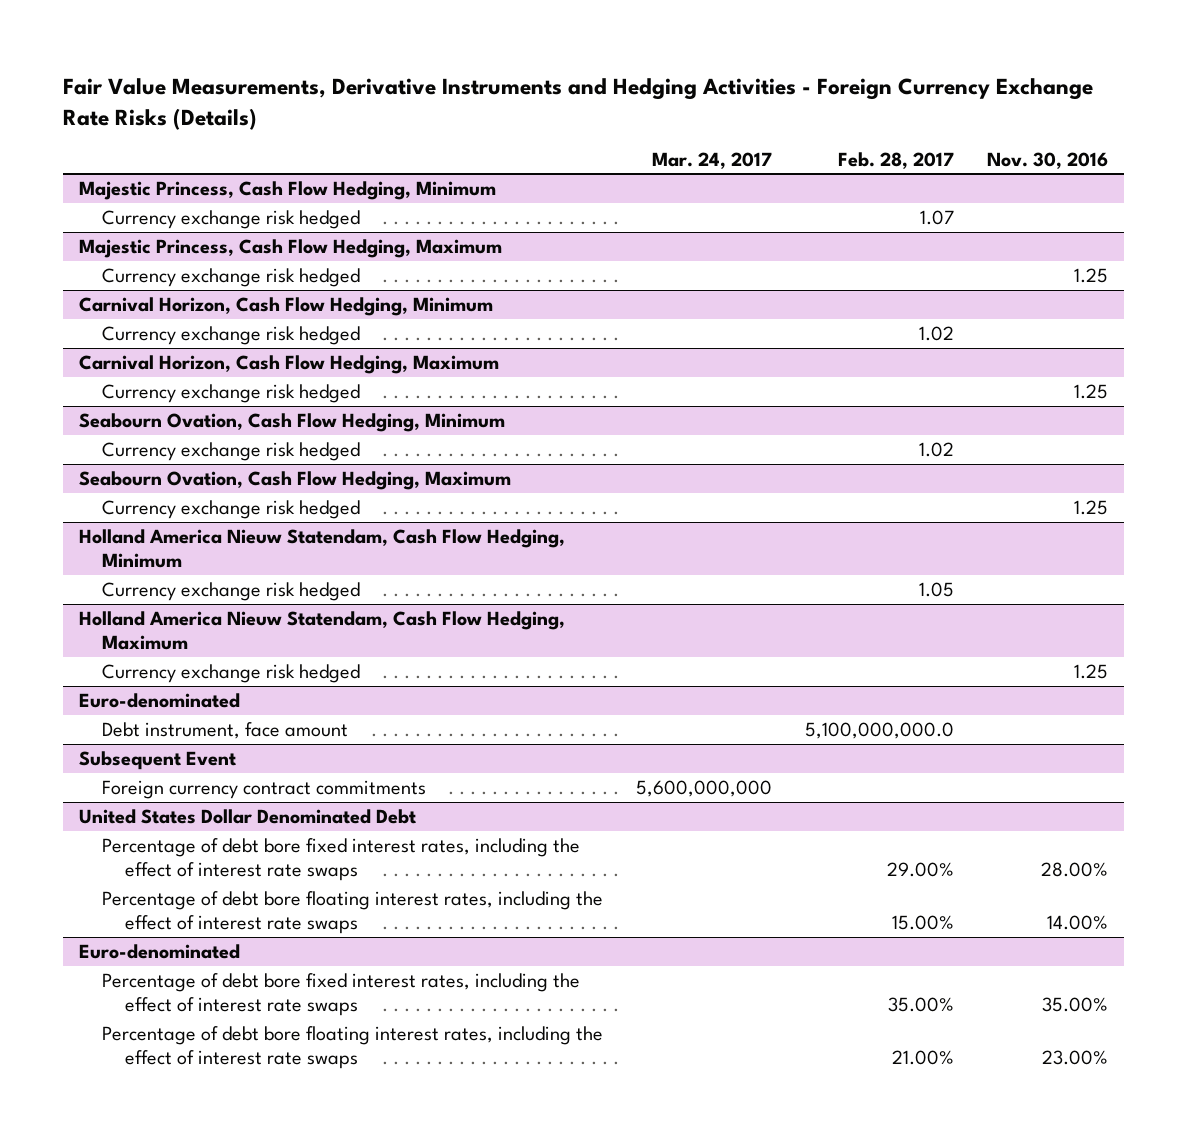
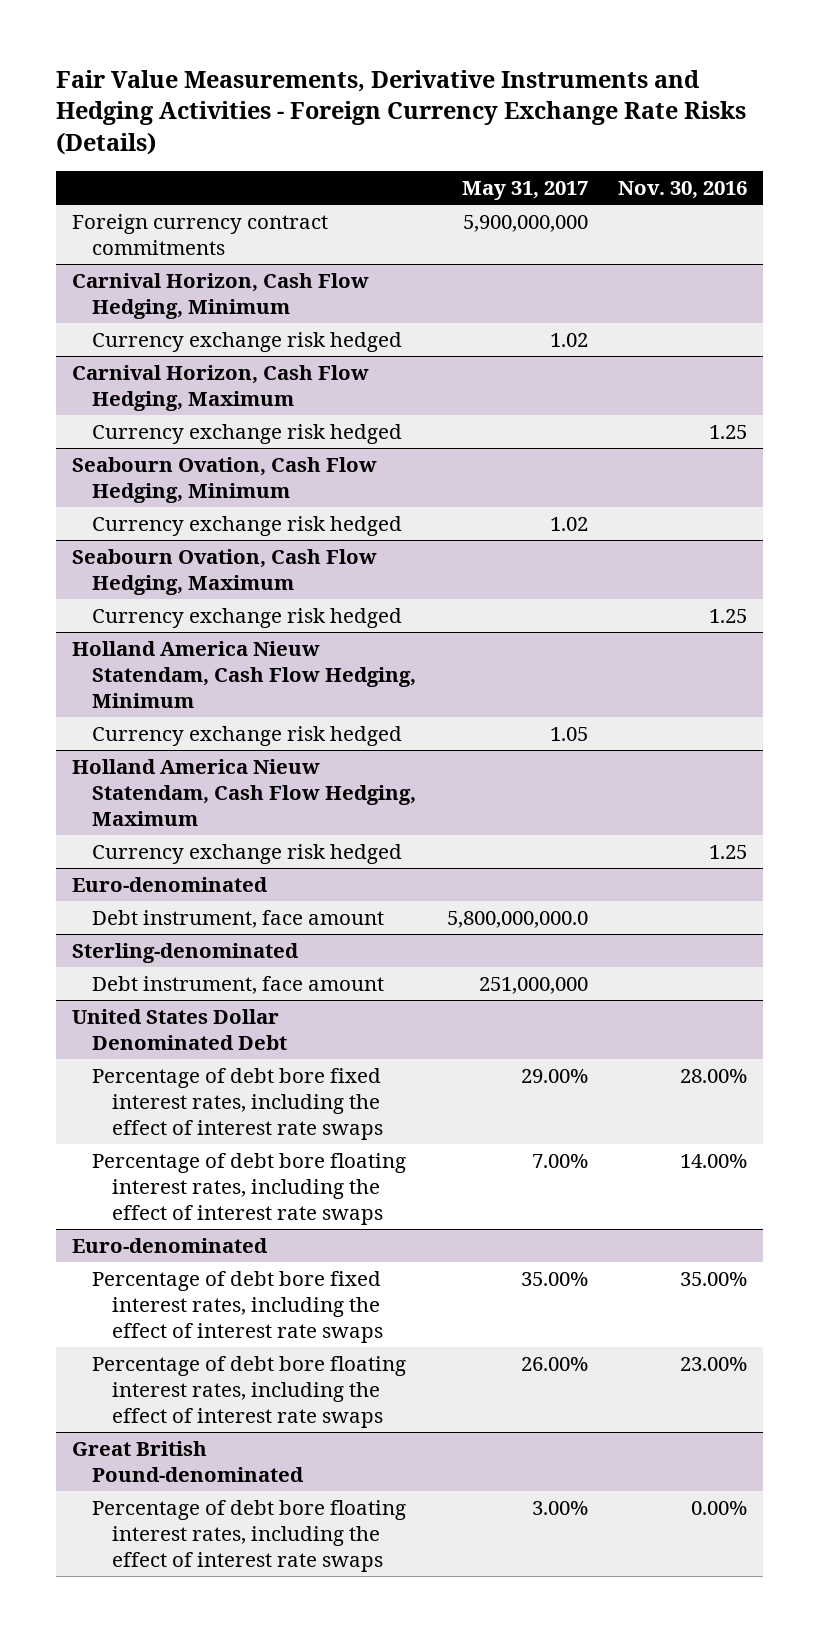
- | Mar. 24, 2017 | Feb. 28, 2017 | Nov. 30, 2016
+ | May 31, 2017 | Nov. 30, 2016
- Majestic Princess, Cash Flow Hedging, Minimum
- Currency exchange risk hedged | | 1.07 |
- Majestic Princess, Cash Flow Hedging, Maximum
- Currency exchange risk hedged | | | 1.25
+ Foreign currency contract commitments | 5,900,000,000 |
- Subsequent Event
- Foreign currency contract commitments | 5,600,000,000 | |
+ Sterling-denominated
+ Debt instrument, face amount | 251,000,000 |
+ Great British Pound-denominated
+ Percentage of debt bore floating interest rates, including the effect of interest rate swaps | 3.00% | 0.00%

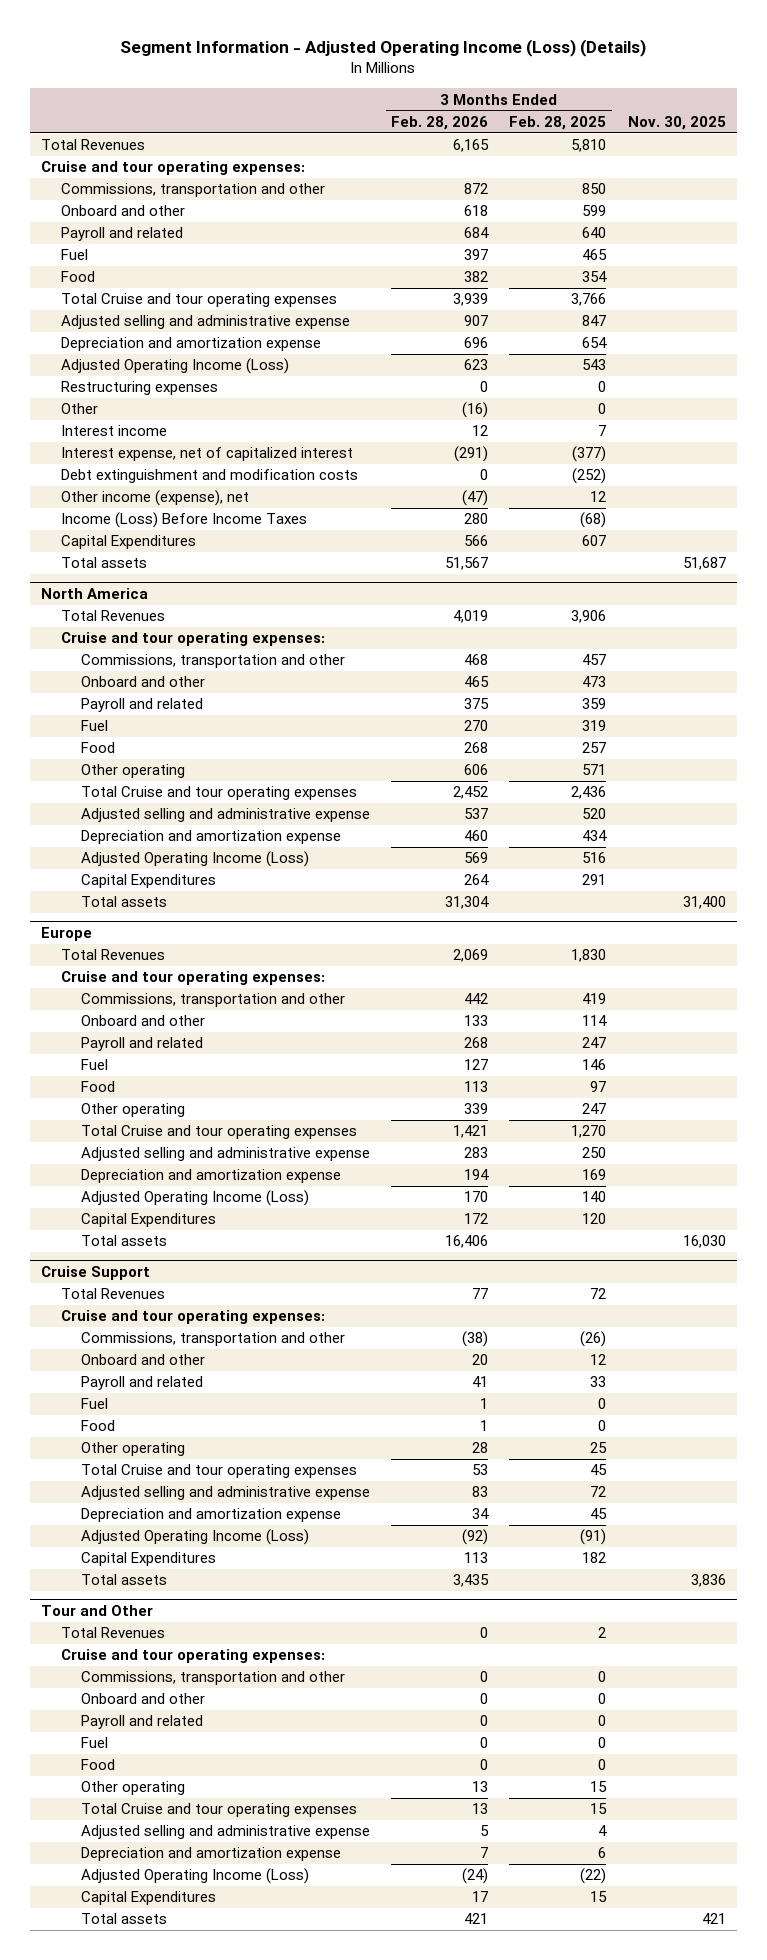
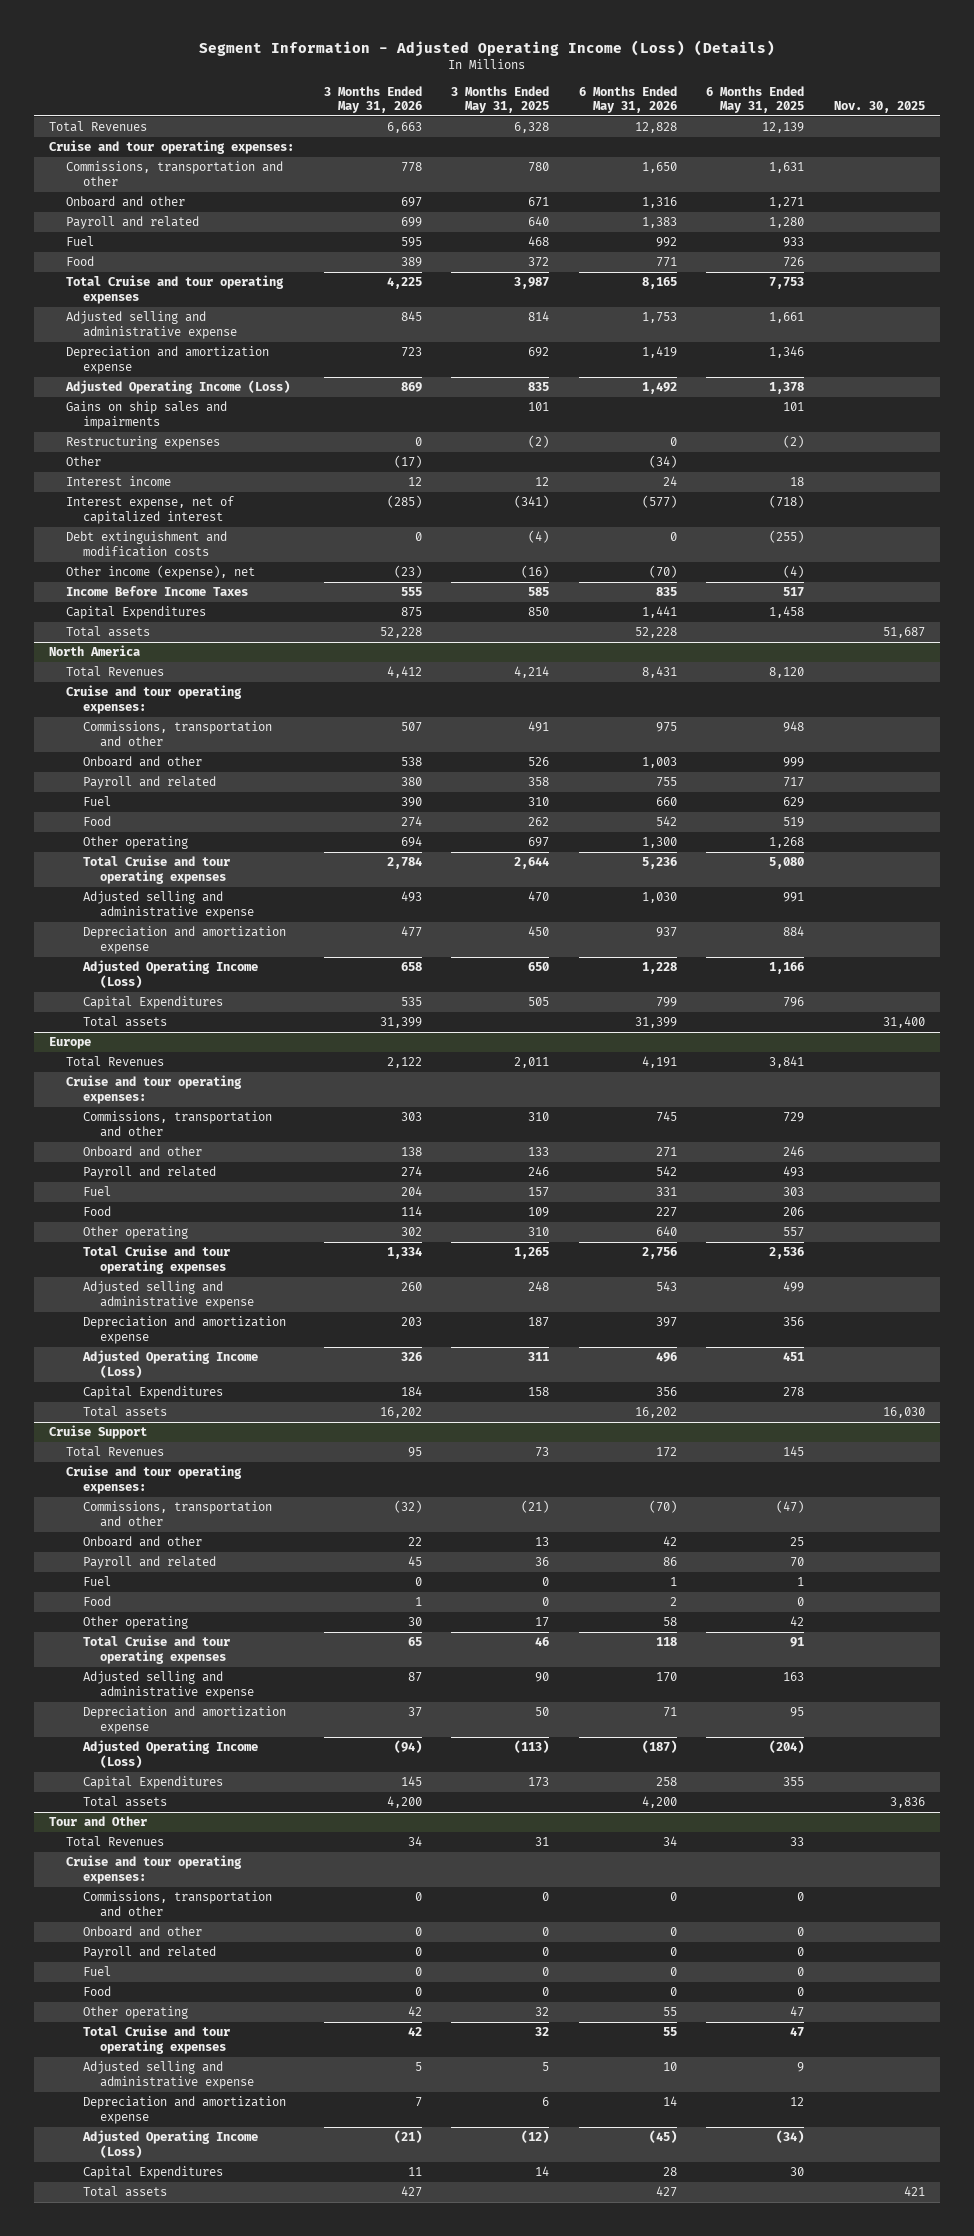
- | 3 Months Ended Feb. 28, 2026 | 3 Months Ended Feb. 28, 2025 | Nov. 30, 2025
+ | 3 Months Ended May 31, 2026 | 3 Months Ended May 31, 2025 | 6 Months Ended May 31, 2026 | 6 Months Ended May 31, 2025 | Nov. 30, 2025
+ Gains on ship sales and impairments | | 101 | | 101 |
- Income (Loss) Before Income Taxes | 280 | (68) |
+ Income Before Income Taxes | 555 | 585 | 835 | 517 |

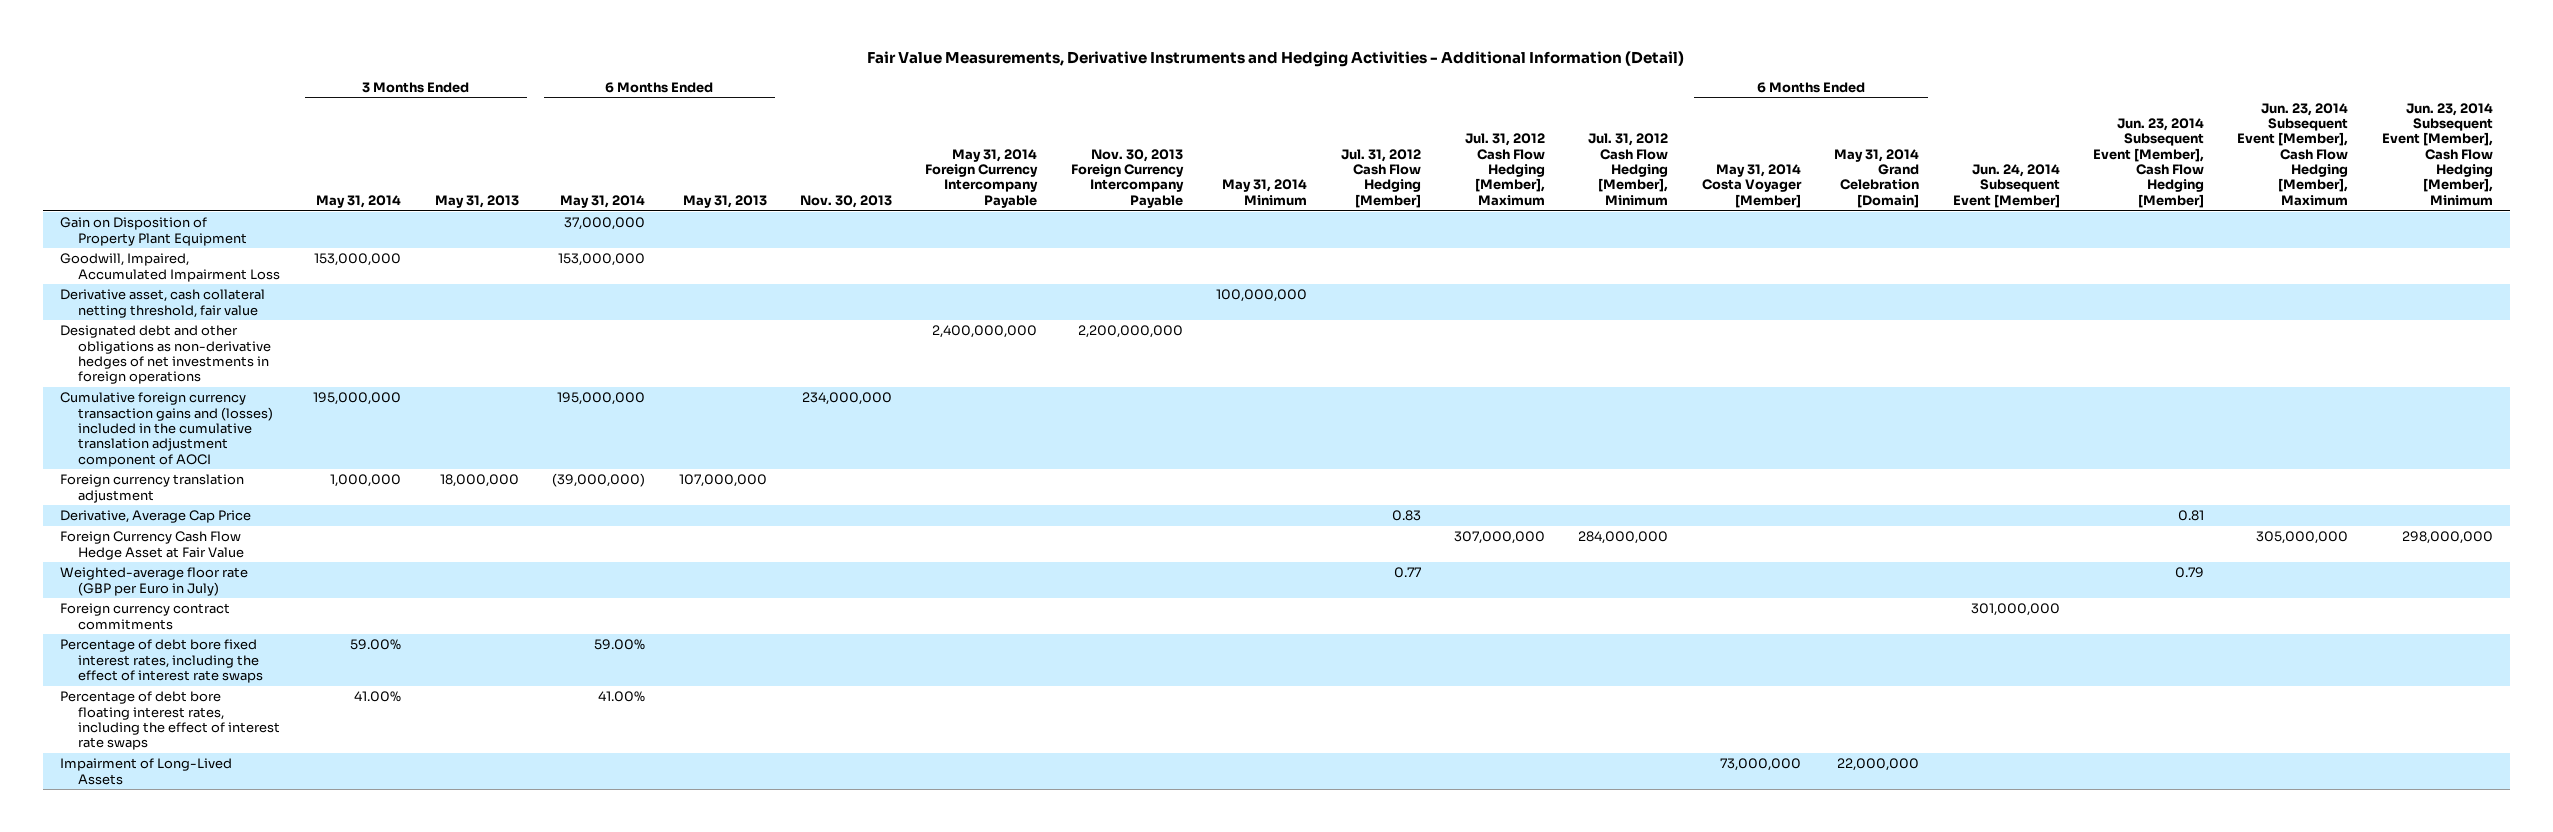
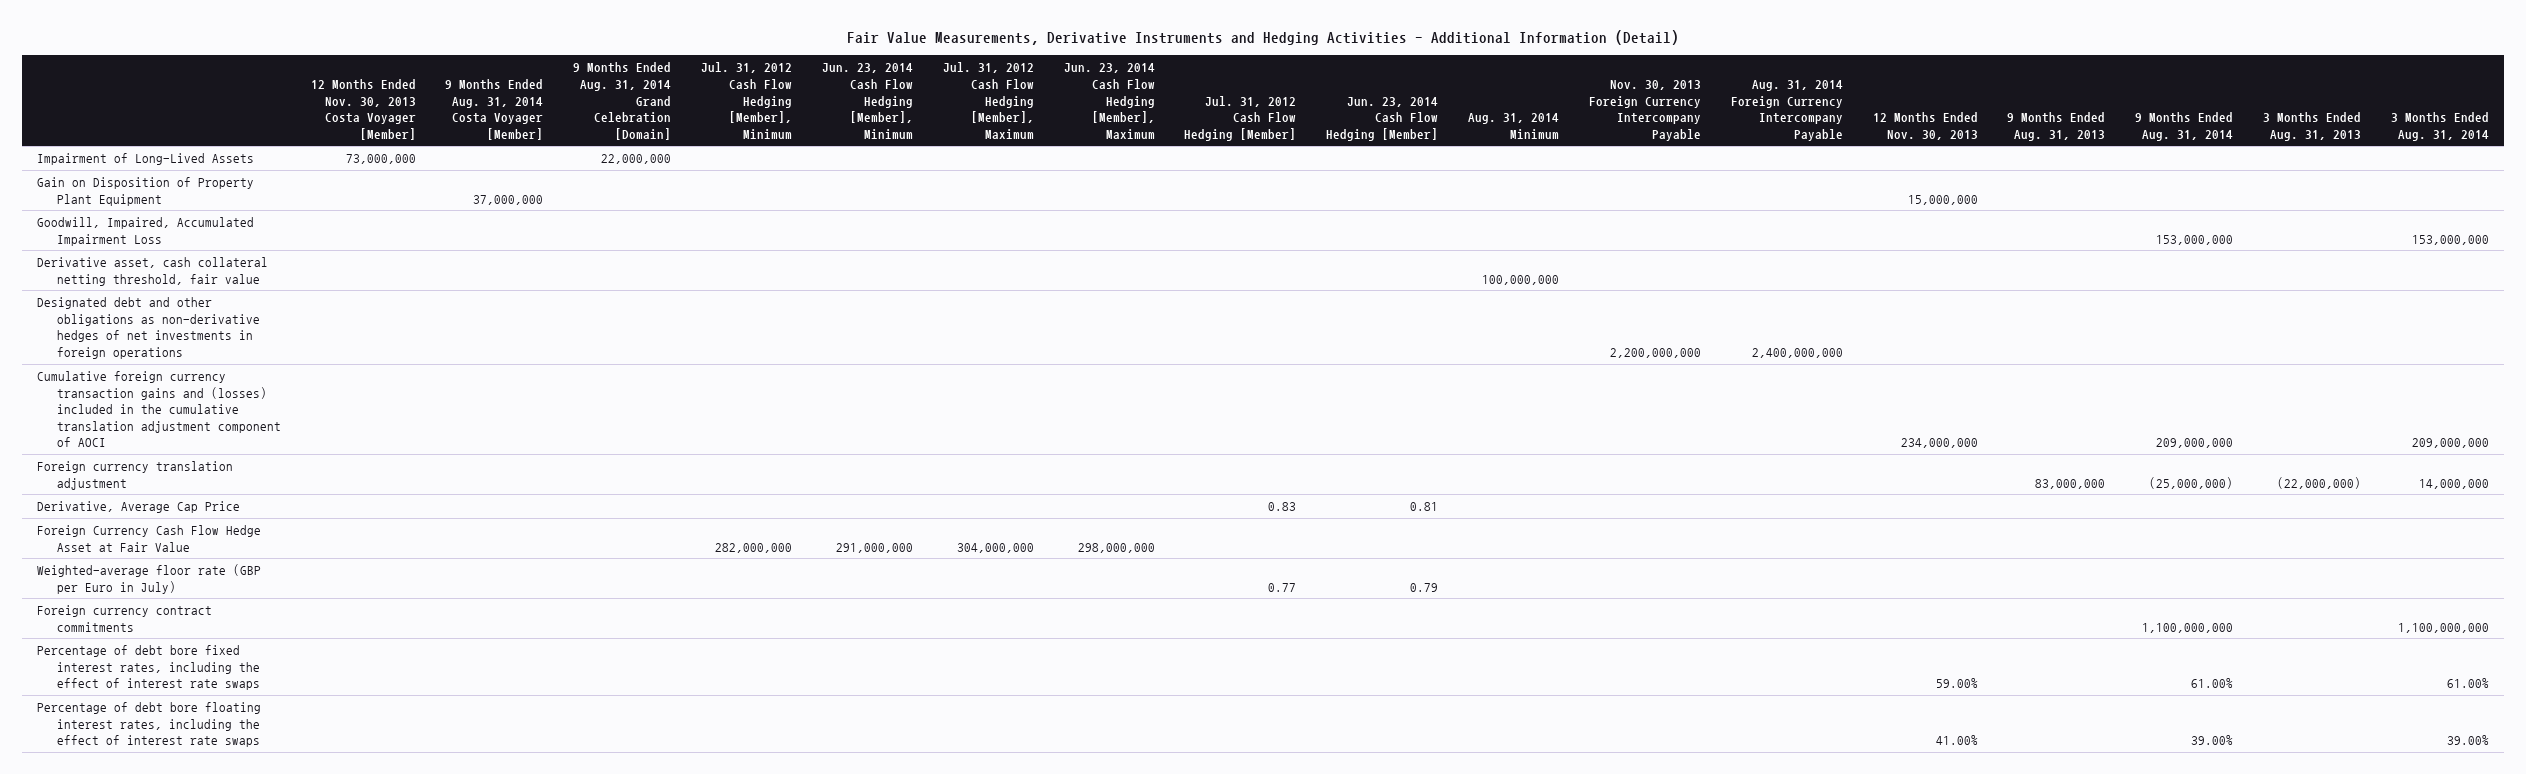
- | 3 Months Ended May 31, 2014 | 3 Months Ended May 31, 2013 | 6 Months Ended May 31, 2014 | 6 Months Ended May 31, 2013 | Nov. 30, 2013 | May 31, 2014 Foreign Currency Intercompany Payable | Nov. 30, 2013 Foreign Currency Intercompany Payable | May 31, 2014 Minimum | Jul. 31, 2012 Cash Flow Hedging [Member] | Jul. 31, 2012 Cash Flow Hedging [Member], Maximum | Jul. 31, 2012 Cash Flow Hedging [Member], Minimum | 6 Months Ended May 31, 2014 Costa Voyager [Member] | 6 Months Ended May 31, 2014 Grand Celebration [Domain] | Jun. 24, 2014 Subsequent Event [Member] | Jun. 23, 2014 Subsequent Event [Member], Cash Flow Hedging [Member] | Jun. 23, 2014 Subsequent Event [Member], Cash Flow Hedging [Member], Maximum | Jun. 23, 2014 Subsequent Event [Member], Cash Flow Hedging [Member], Minimum
+ | 12 Months Ended Nov. 30, 2013 Costa Voyager [Member] | 9 Months Ended Aug. 31, 2014 Costa Voyager [Member] | 9 Months Ended Aug. 31, 2014 Grand Celebration [Domain] | Jul. 31, 2012 Cash Flow Hedging [Member], Minimum | Jun. 23, 2014 Cash Flow Hedging [Member], Minimum | Jul. 31, 2012 Cash Flow Hedging [Member], Maximum | Jun. 23, 2014 Cash Flow Hedging [Member], Maximum | Jul. 31, 2012 Cash Flow Hedging [Member] | Jun. 23, 2014 Cash Flow Hedging [Member] | Aug. 31, 2014 Minimum | Nov. 30, 2013 Foreign Currency Intercompany Payable | Aug. 31, 2014 Foreign Currency Intercompany Payable | 12 Months Ended Nov. 30, 2013 | 9 Months Ended Aug. 31, 2013 | 9 Months Ended Aug. 31, 2014 | 3 Months Ended Aug. 31, 2013 | 3 Months Ended Aug. 31, 2014
moved up: Impairment of Long-Lived Assets | 73,000,000 | | 22,000,000 | | | | | | | | | | | | | |
- Foreign Currency Cash Flow Hedge Asset at Fair Value | | | | | | | | | | 307,000,000 | 284,000,000 | | | | | 305,000,000 | 298,000,000
+ Foreign Currency Cash Flow Hedge Asset at Fair Value | | | | 282,000,000 | 291,000,000 | 304,000,000 | 298,000,000 | | | | | | | | | |

